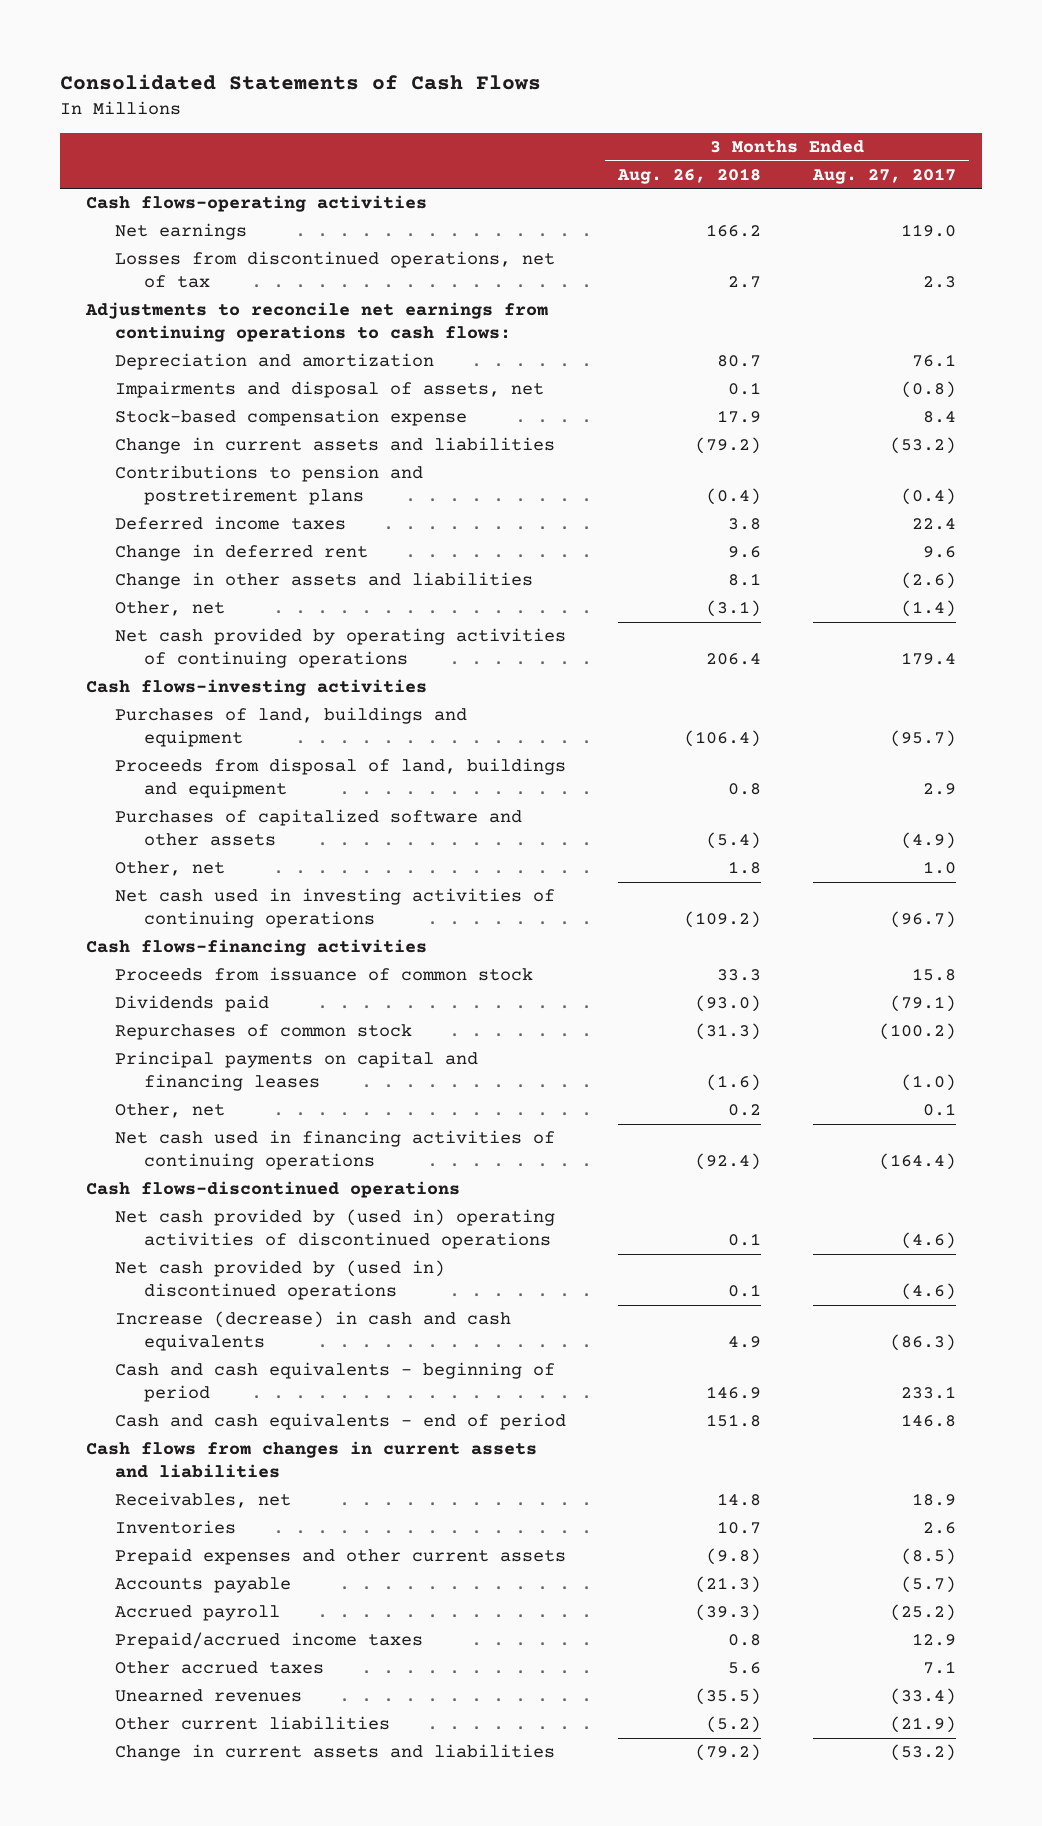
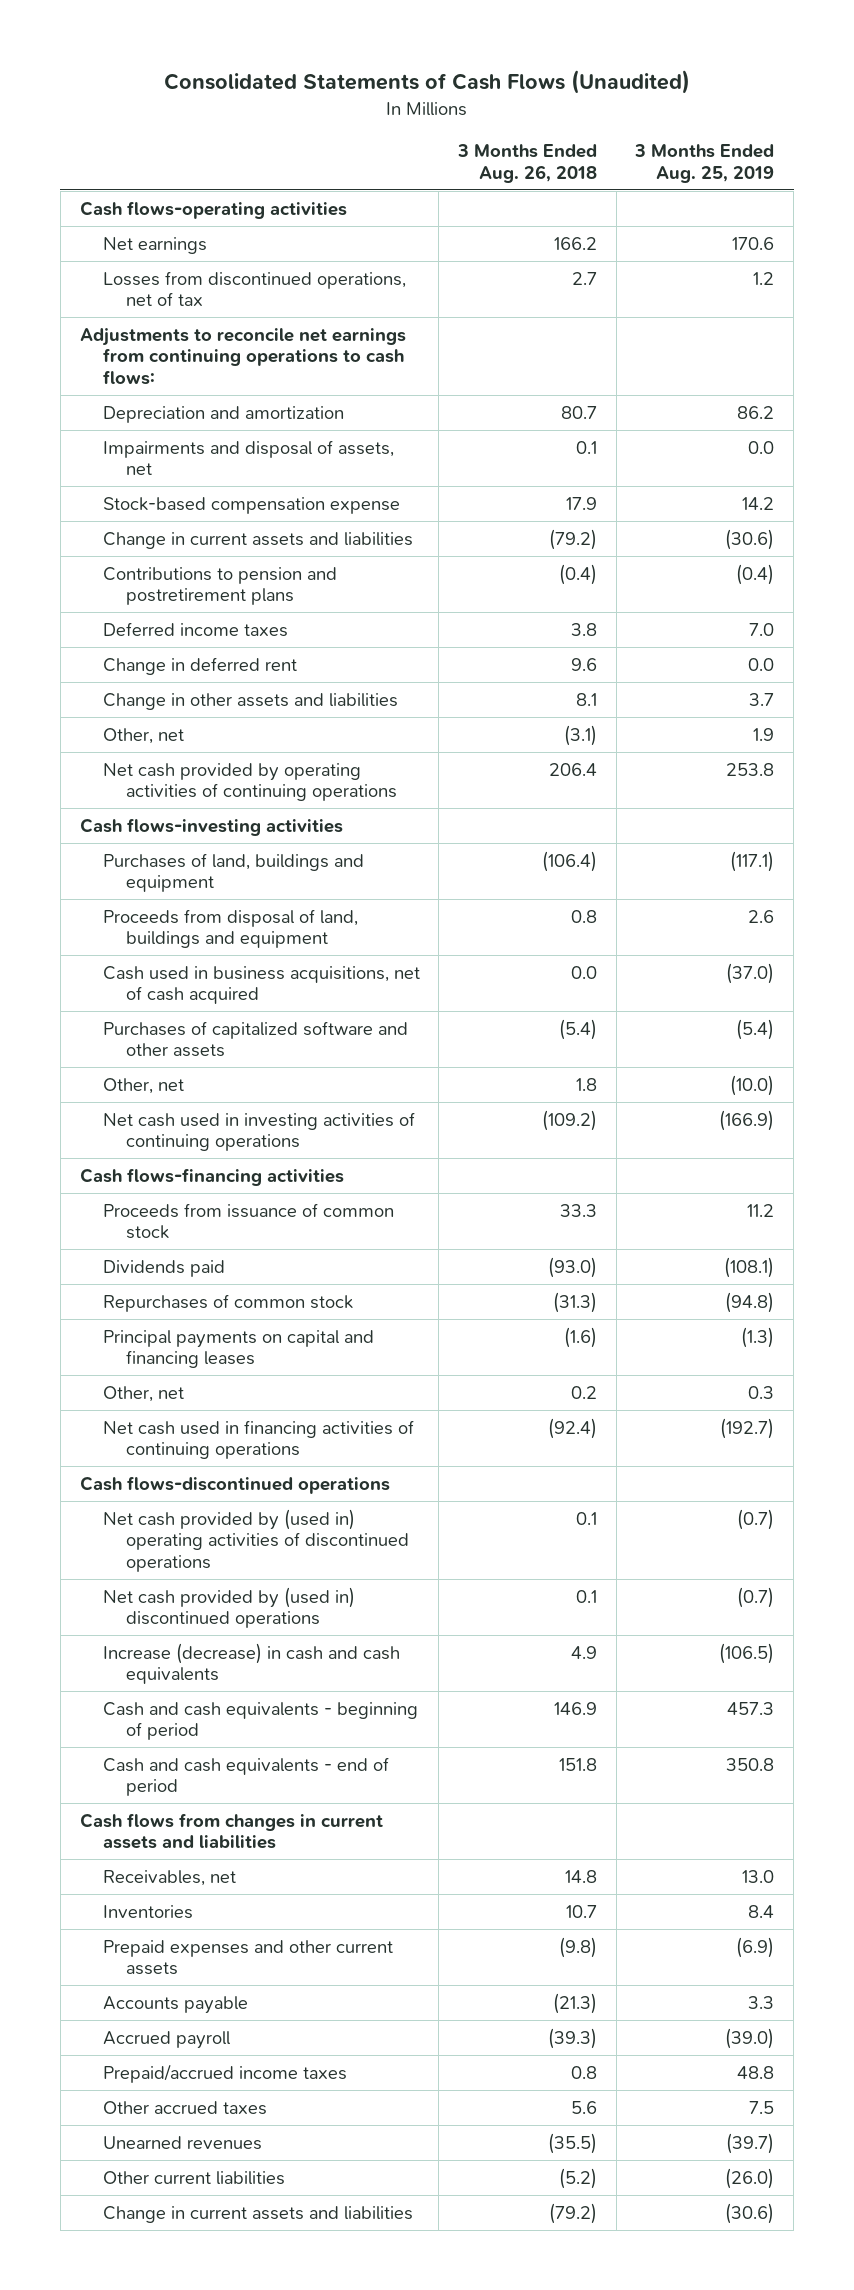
- Consolidated Statements of Cash Flows
+ Consolidated Statements of Cash Flows (Unaudited)
- | 3 Months Ended Aug. 26, 2018 | 3 Months Ended Aug. 27, 2017
+ | 3 Months Ended Aug. 26, 2018 | 3 Months Ended Aug. 25, 2019
+ Cash used in business acquisitions, net of cash acquired | 0.0 | (37.0)

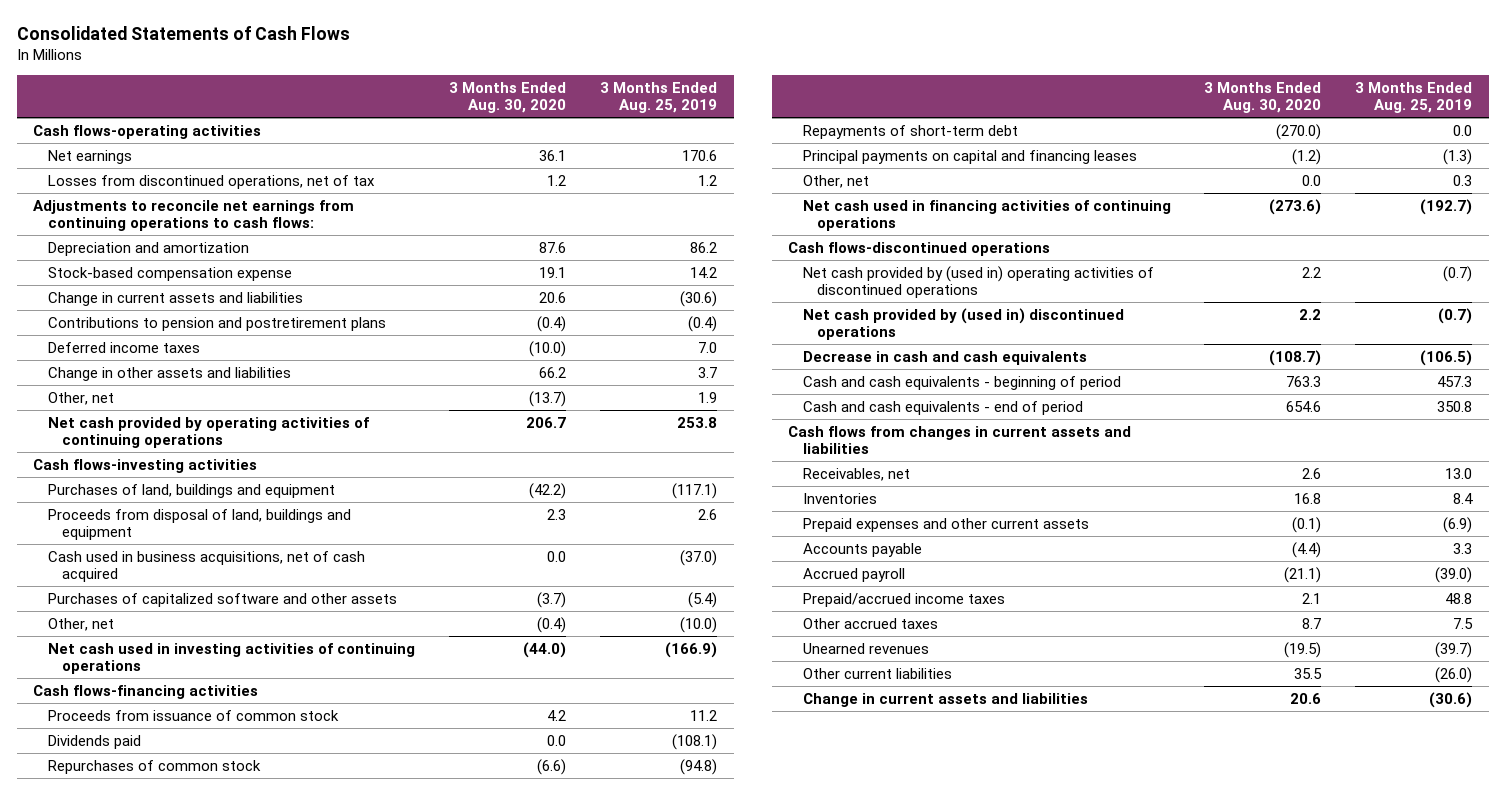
- Consolidated Statements of Cash Flows (Unaudited)
+ Consolidated Statements of Cash Flows
- | 3 Months Ended Aug. 26, 2018 | 3 Months Ended Aug. 25, 2019
+ | 3 Months Ended Aug. 30, 2020 | 3 Months Ended Aug. 25, 2019
- Impairments and disposal of assets, net | 0.1 | 0.0
- Change in deferred rent | 9.6 | 0.0
+ Repayments of short-term debt | (270.0) | 0.0
- Increase (decrease) in cash and cash equivalents | 4.9 | (106.5)
+ Decrease in cash and cash equivalents | (108.7) | (106.5)

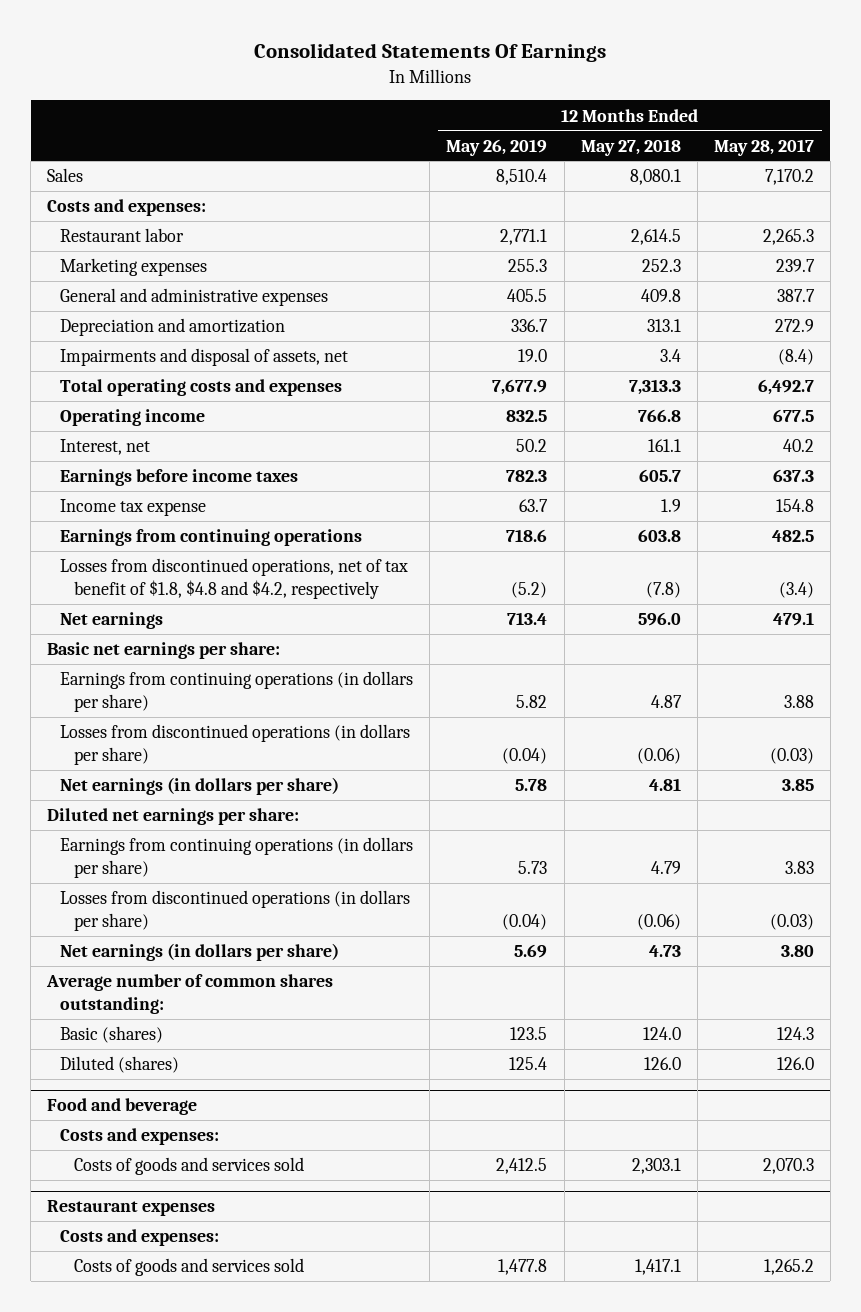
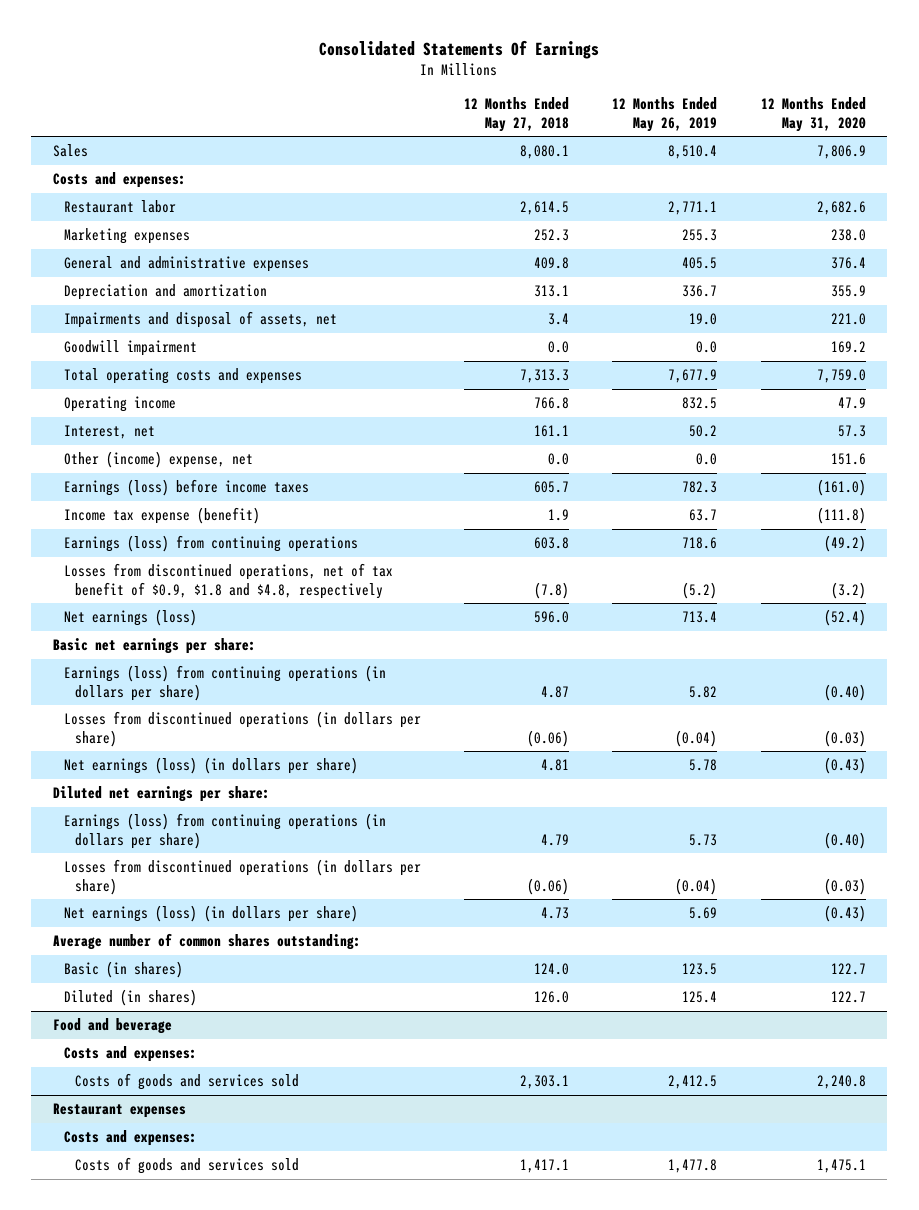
- | 12 Months Ended May 26, 2019 | 12 Months Ended May 27, 2018 | 12 Months Ended May 28, 2017
+ | 12 Months Ended May 27, 2018 | 12 Months Ended May 26, 2019 | 12 Months Ended May 31, 2020
+ Goodwill impairment | 0.0 | 0.0 | 169.2
- Earnings before income taxes | 782.3 | 605.7 | 637.3
- Income tax expense | 63.7 | 1.9 | 154.8
- Earnings from continuing operations | 718.6 | 603.8 | 482.5
- Losses from discontinued operations, net of tax benefit of $1.8, $4.8 and $4.2, respectively | (5.2) | (7.8) | (3.4)
- Net earnings | 713.4 | 596.0 | 479.1
+ Other (income) expense, net | 0.0 | 0.0 | 151.6
+ Earnings (loss) before income taxes | 605.7 | 782.3 | (161.0)
+ Income tax expense (benefit) | 1.9 | 63.7 | (111.8)
+ Earnings (loss) from continuing operations | 603.8 | 718.6 | (49.2)
+ Losses from discontinued operations, net of tax benefit of $0.9, $1.8 and $4.8, respectively | (7.8) | (5.2) | (3.2)
+ Net earnings (loss) | 596.0 | 713.4 | (52.4)
- Earnings from continuing operations (in dollars per share) | 5.82 | 4.87 | 3.88
+ Earnings (loss) from continuing operations (in dollars per share) | 4.87 | 5.82 | (0.40)
- Net earnings (in dollars per share) | 5.78 | 4.81 | 3.85
+ Net earnings (loss) (in dollars per share) | 4.81 | 5.78 | (0.43)
- Earnings from continuing operations (in dollars per share) | 5.73 | 4.79 | 3.83
+ Earnings (loss) from continuing operations (in dollars per share) | 4.79 | 5.73 | (0.40)
- Net earnings (in dollars per share) | 5.69 | 4.73 | 3.80
+ Net earnings (loss) (in dollars per share) | 4.73 | 5.69 | (0.43)
- Basic (shares) | 123.5 | 124.0 | 124.3
- Diluted (shares) | 125.4 | 126.0 | 126.0
+ Basic (in shares) | 124.0 | 123.5 | 122.7
+ Diluted (in shares) | 126.0 | 125.4 | 122.7

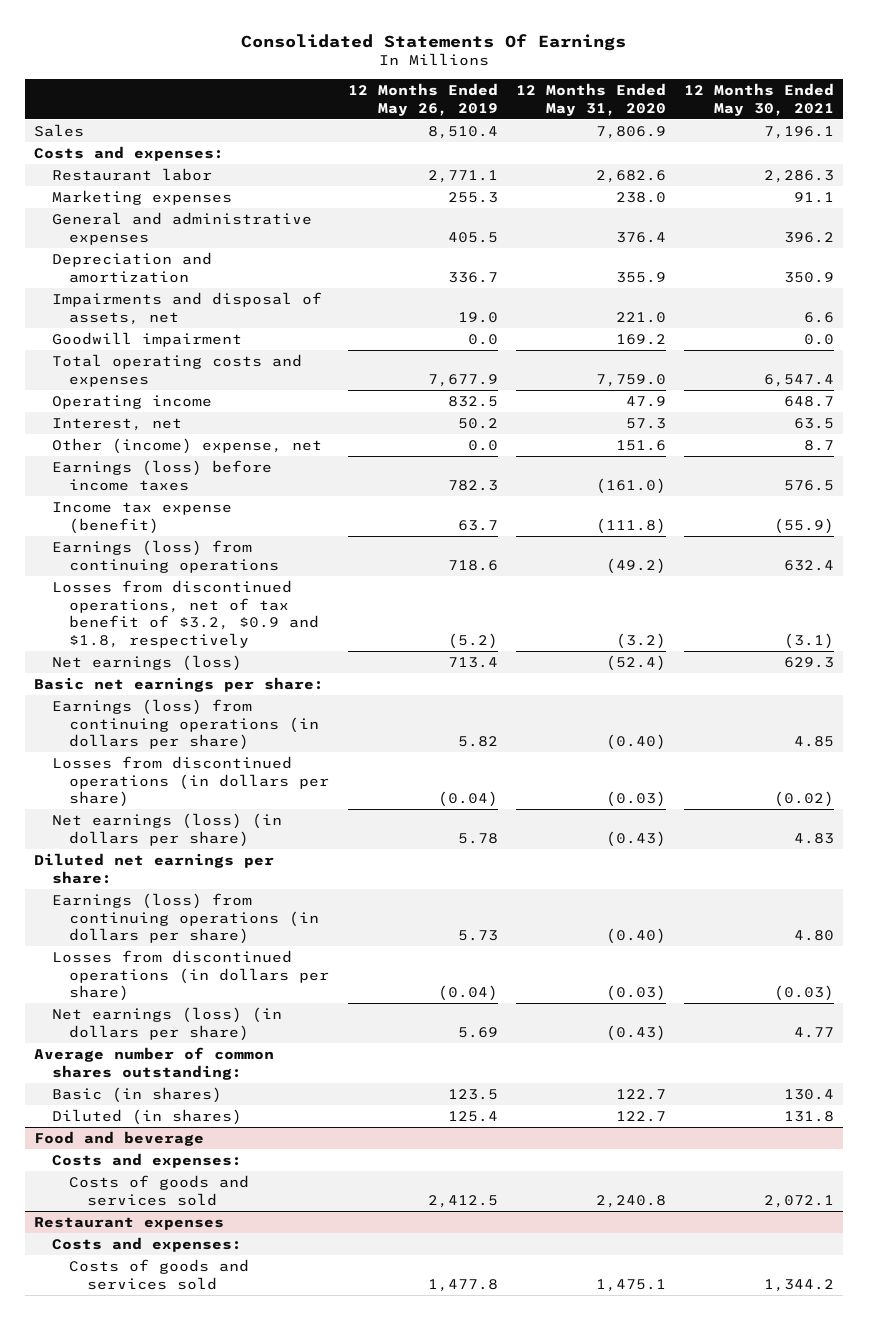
- | 12 Months Ended May 27, 2018 | 12 Months Ended May 26, 2019 | 12 Months Ended May 31, 2020
+ | 12 Months Ended May 26, 2019 | 12 Months Ended May 31, 2020 | 12 Months Ended May 30, 2021
- Losses from discontinued operations, net of tax benefit of $0.9, $1.8 and $4.8, respectively | (7.8) | (5.2) | (3.2)
+ Losses from discontinued operations, net of tax benefit of $3.2, $0.9 and $1.8, respectively | (5.2) | (3.2) | (3.1)

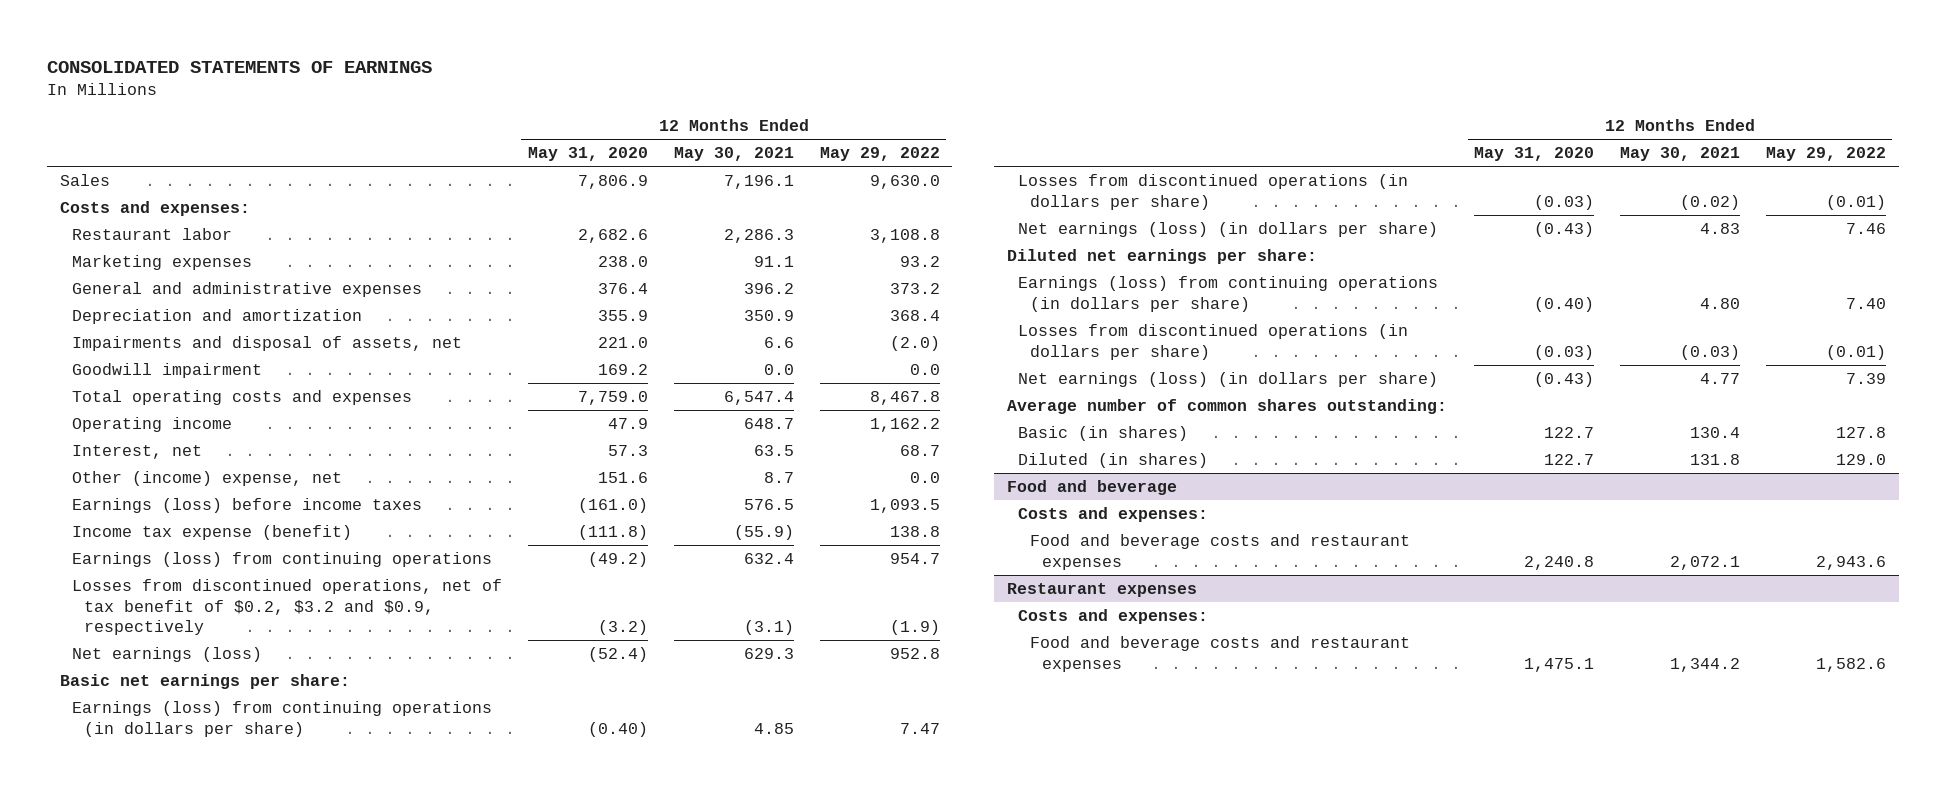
- Consolidated Statements Of Earnings
+ CONSOLIDATED STATEMENTS OF EARNINGS
- | 12 Months Ended May 26, 2019 | 12 Months Ended May 31, 2020 | 12 Months Ended May 30, 2021
+ | 12 Months Ended May 31, 2020 | 12 Months Ended May 30, 2021 | 12 Months Ended May 29, 2022
- Losses from discontinued operations, net of tax benefit of $3.2, $0.9 and $1.8, respectively | (5.2) | (3.2) | (3.1)
+ Losses from discontinued operations, net of tax benefit of $0.2, $3.2 and $0.9, respectively | (3.2) | (3.1) | (1.9)
@ Food and beverage
- Costs of goods and services sold | 2,412.5 | 2,240.8 | 2,072.1
+ Food and beverage costs and restaurant expenses | 2,240.8 | 2,072.1 | 2,943.6
@ Restaurant expenses
- Costs of goods and services sold | 1,477.8 | 1,475.1 | 1,344.2
+ Food and beverage costs and restaurant expenses | 1,475.1 | 1,344.2 | 1,582.6

